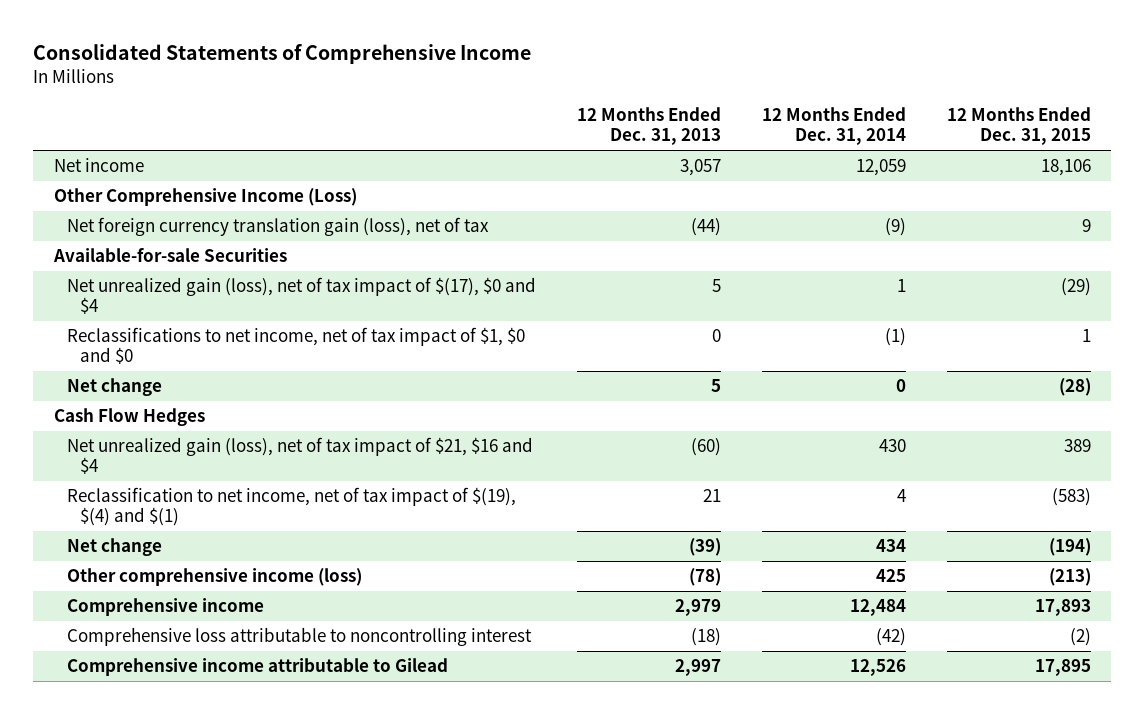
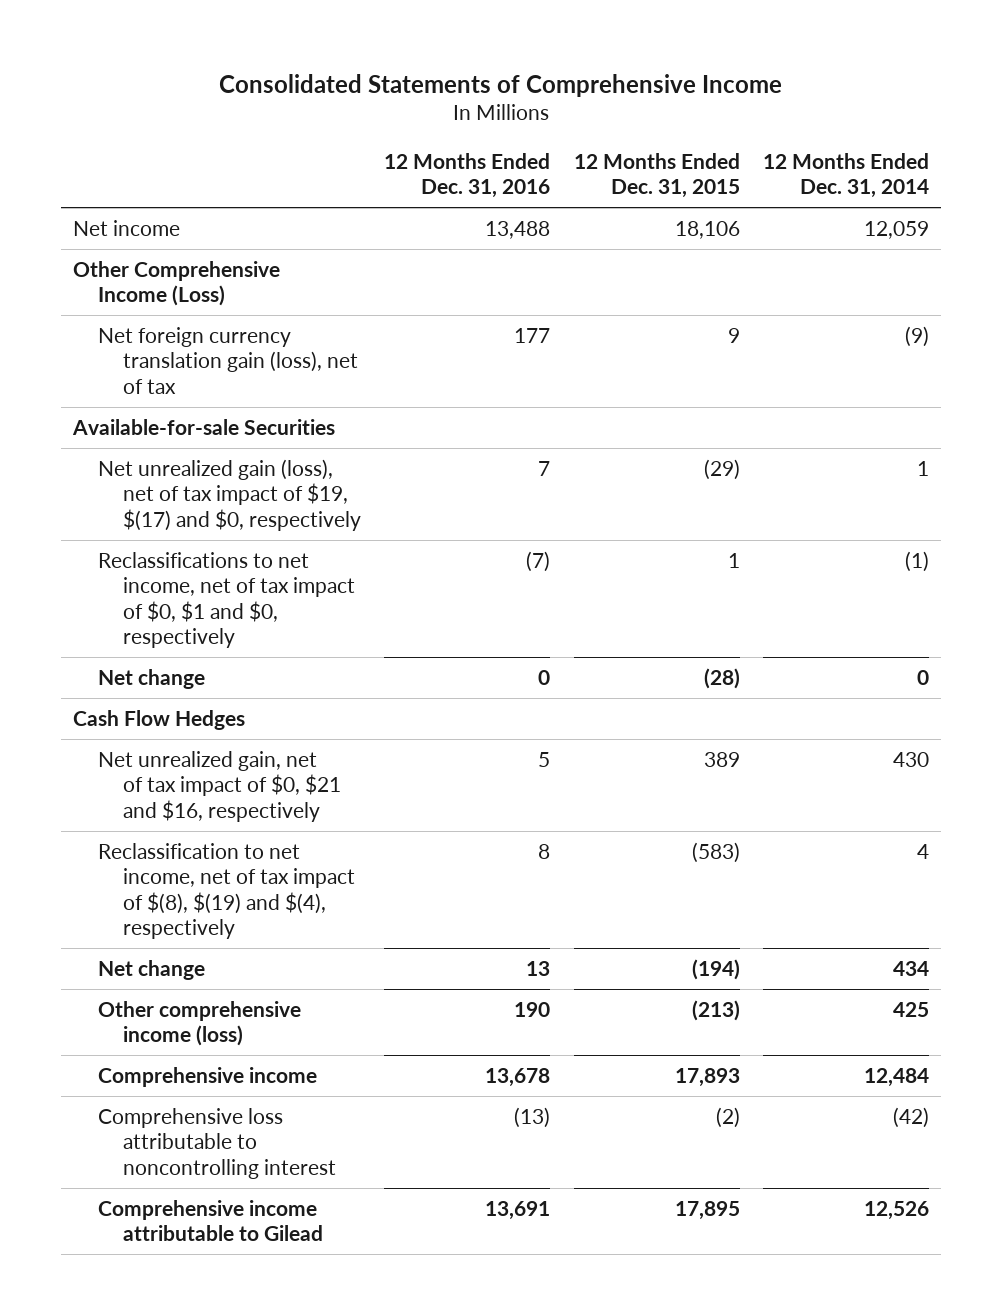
- | 12 Months Ended Dec. 31, 2013 | 12 Months Ended Dec. 31, 2014 | 12 Months Ended Dec. 31, 2015
+ | 12 Months Ended Dec. 31, 2016 | 12 Months Ended Dec. 31, 2015 | 12 Months Ended Dec. 31, 2014
- Net unrealized gain (loss), net of tax impact of $(17), $0 and $4 | 5 | 1 | (29)
- Reclassifications to net income, net of tax impact of $1, $0 and $0 | 0 | (1) | 1
+ Net unrealized gain (loss), net of tax impact of $19, $(17) and $0, respectively | 7 | (29) | 1
+ Reclassifications to net income, net of tax impact of $0, $1 and $0, respectively | (7) | 1 | (1)
- Net unrealized gain (loss), net of tax impact of $21, $16 and $4 | (60) | 430 | 389
- Reclassification to net income, net of tax impact of $(19), $(4) and $(1) | 21 | 4 | (583)
+ Net unrealized gain, net of tax impact of $0, $21 and $16, respectively | 5 | 389 | 430
+ Reclassification to net income, net of tax impact of $(8), $(19) and $(4), respectively | 8 | (583) | 4

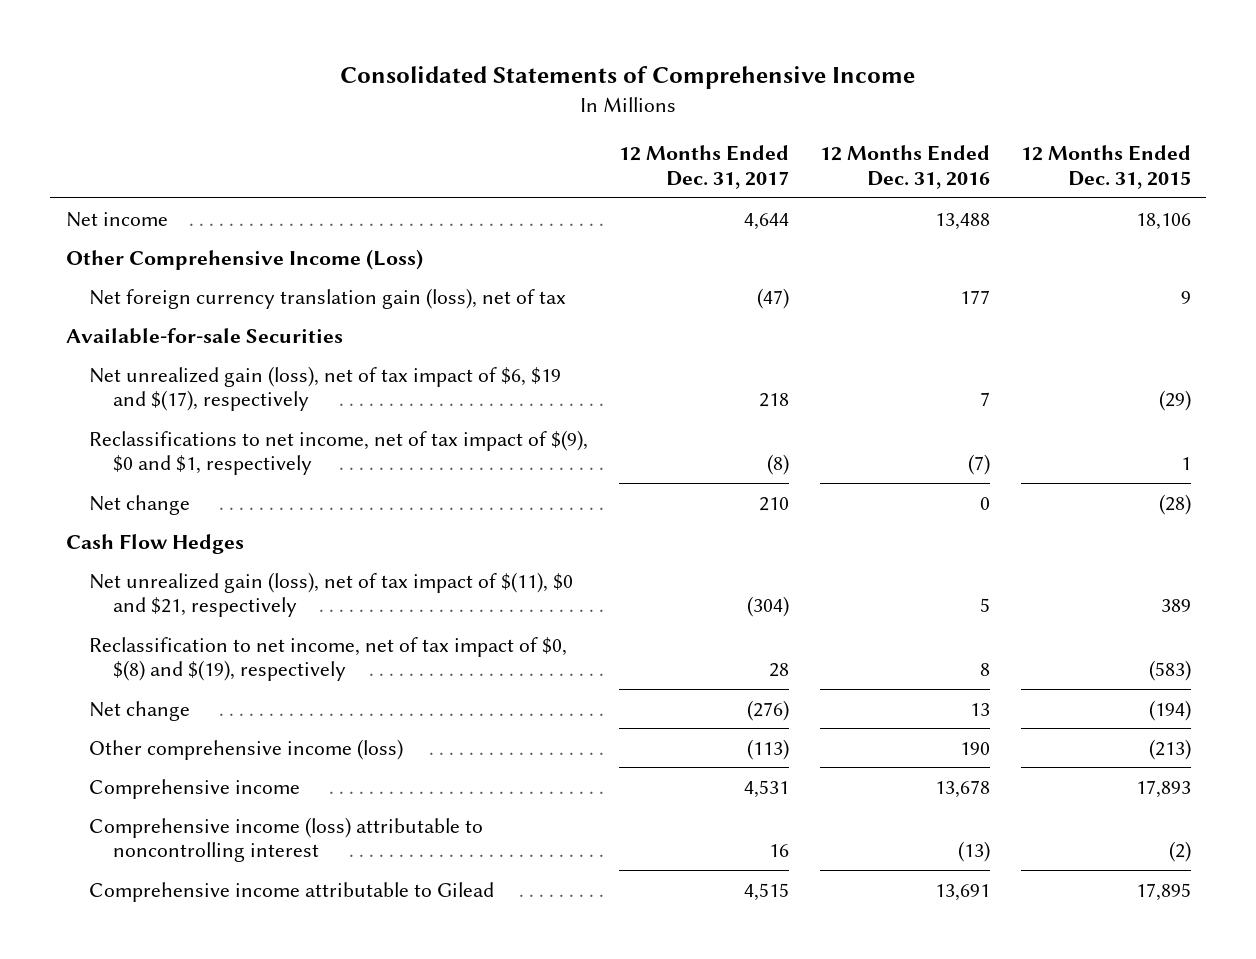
- | 12 Months Ended Dec. 31, 2016 | 12 Months Ended Dec. 31, 2015 | 12 Months Ended Dec. 31, 2014
+ | 12 Months Ended Dec. 31, 2017 | 12 Months Ended Dec. 31, 2016 | 12 Months Ended Dec. 31, 2015
- Net unrealized gain (loss), net of tax impact of $19, $(17) and $0, respectively | 7 | (29) | 1
- Reclassifications to net income, net of tax impact of $0, $1 and $0, respectively | (7) | 1 | (1)
+ Net unrealized gain (loss), net of tax impact of $6, $19 and $(17), respectively | 218 | 7 | (29)
+ Reclassifications to net income, net of tax impact of $(9), $0 and $1, respectively | (8) | (7) | 1
- Net unrealized gain, net of tax impact of $0, $21 and $16, respectively | 5 | 389 | 430
- Reclassification to net income, net of tax impact of $(8), $(19) and $(4), respectively | 8 | (583) | 4
+ Net unrealized gain (loss), net of tax impact of $(11), $0 and $21, respectively | (304) | 5 | 389
+ Reclassification to net income, net of tax impact of $0, $(8) and $(19), respectively | 28 | 8 | (583)
- Comprehensive loss attributable to noncontrolling interest | (13) | (2) | (42)
+ Comprehensive income (loss) attributable to noncontrolling interest | 16 | (13) | (2)

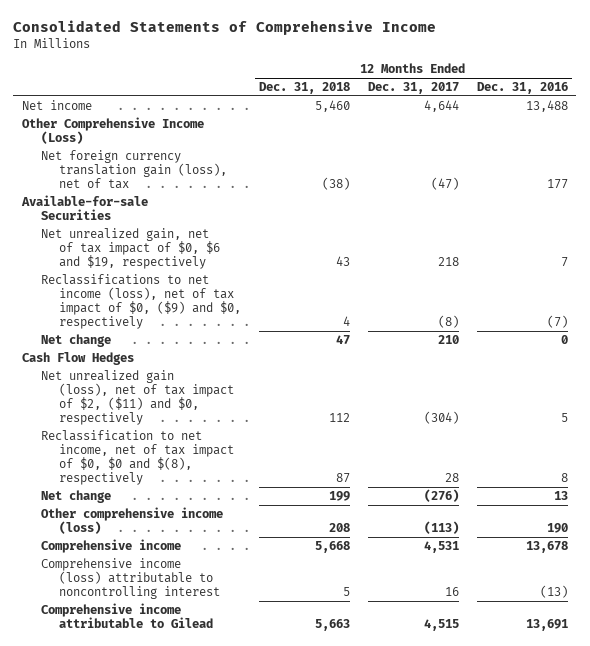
- | 12 Months Ended Dec. 31, 2017 | 12 Months Ended Dec. 31, 2016 | 12 Months Ended Dec. 31, 2015
+ | 12 Months Ended Dec. 31, 2018 | 12 Months Ended Dec. 31, 2017 | 12 Months Ended Dec. 31, 2016
- Net unrealized gain (loss), net of tax impact of $6, $19 and $(17), respectively | 218 | 7 | (29)
- Reclassifications to net income, net of tax impact of $(9), $0 and $1, respectively | (8) | (7) | 1
+ Net unrealized gain, net of tax impact of $0, $6 and $19, respectively | 43 | 218 | 7
+ Reclassifications to net income (loss), net of tax impact of $0, ($9) and $0, respectively | 4 | (8) | (7)
- Net unrealized gain (loss), net of tax impact of $(11), $0 and $21, respectively | (304) | 5 | 389
- Reclassification to net income, net of tax impact of $0, $(8) and $(19), respectively | 28 | 8 | (583)
+ Net unrealized gain (loss), net of tax impact of $2, ($11) and $0, respectively | 112 | (304) | 5
+ Reclassification to net income, net of tax impact of $0, $0 and $(8), respectively | 87 | 28 | 8

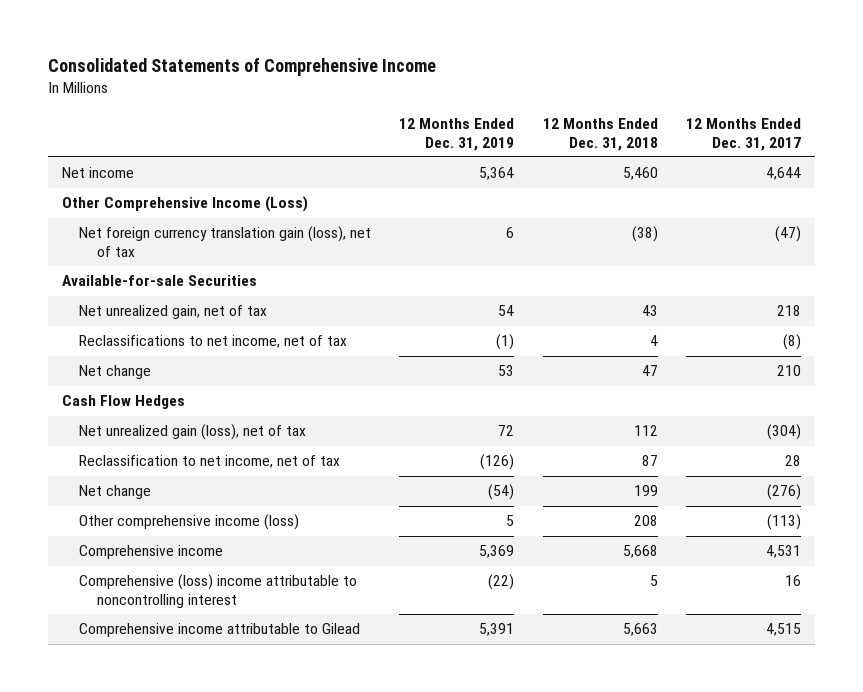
- | 12 Months Ended Dec. 31, 2018 | 12 Months Ended Dec. 31, 2017 | 12 Months Ended Dec. 31, 2016
+ | 12 Months Ended Dec. 31, 2019 | 12 Months Ended Dec. 31, 2018 | 12 Months Ended Dec. 31, 2017
- Net unrealized gain, net of tax impact of $0, $6 and $19, respectively | 43 | 218 | 7
- Reclassifications to net income (loss), net of tax impact of $0, ($9) and $0, respectively | 4 | (8) | (7)
+ Net unrealized gain, net of tax | 54 | 43 | 218
+ Reclassifications to net income, net of tax | (1) | 4 | (8)
- Net unrealized gain (loss), net of tax impact of $2, ($11) and $0, respectively | 112 | (304) | 5
- Reclassification to net income, net of tax impact of $0, $0 and $(8), respectively | 87 | 28 | 8
+ Net unrealized gain (loss), net of tax | 72 | 112 | (304)
+ Reclassification to net income, net of tax | (126) | 87 | 28
- Comprehensive income (loss) attributable to noncontrolling interest | 5 | 16 | (13)
+ Comprehensive (loss) income attributable to noncontrolling interest | (22) | 5 | 16

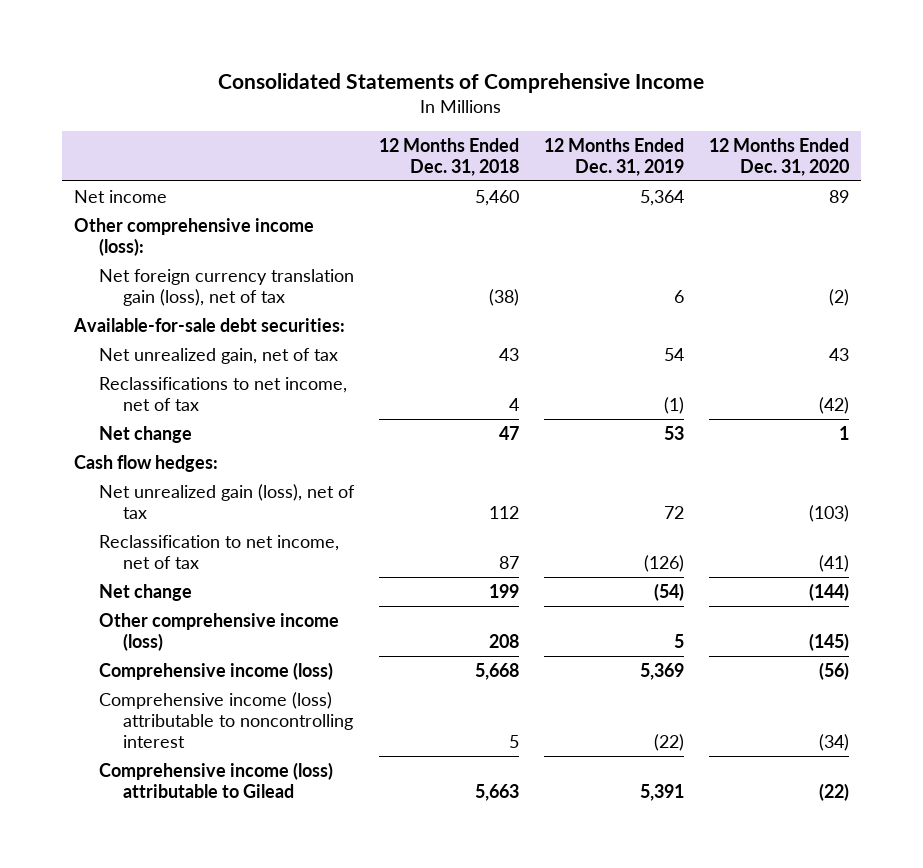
- | 12 Months Ended Dec. 31, 2019 | 12 Months Ended Dec. 31, 2018 | 12 Months Ended Dec. 31, 2017
+ | 12 Months Ended Dec. 31, 2018 | 12 Months Ended Dec. 31, 2019 | 12 Months Ended Dec. 31, 2020
- Other Comprehensive Income (Loss)
+ Other comprehensive income (loss):
- Available-for-sale Securities
+ Available-for-sale debt securities:
- Cash Flow Hedges
+ Cash flow hedges:
- Comprehensive income | 5,369 | 5,668 | 4,531
- Comprehensive (loss) income attributable to noncontrolling interest | (22) | 5 | 16
- Comprehensive income attributable to Gilead | 5,391 | 5,663 | 4,515
+ Comprehensive income (loss) | 5,668 | 5,369 | (56)
+ Comprehensive income (loss) attributable to noncontrolling interest | 5 | (22) | (34)
+ Comprehensive income (loss) attributable to Gilead | 5,663 | 5,391 | (22)

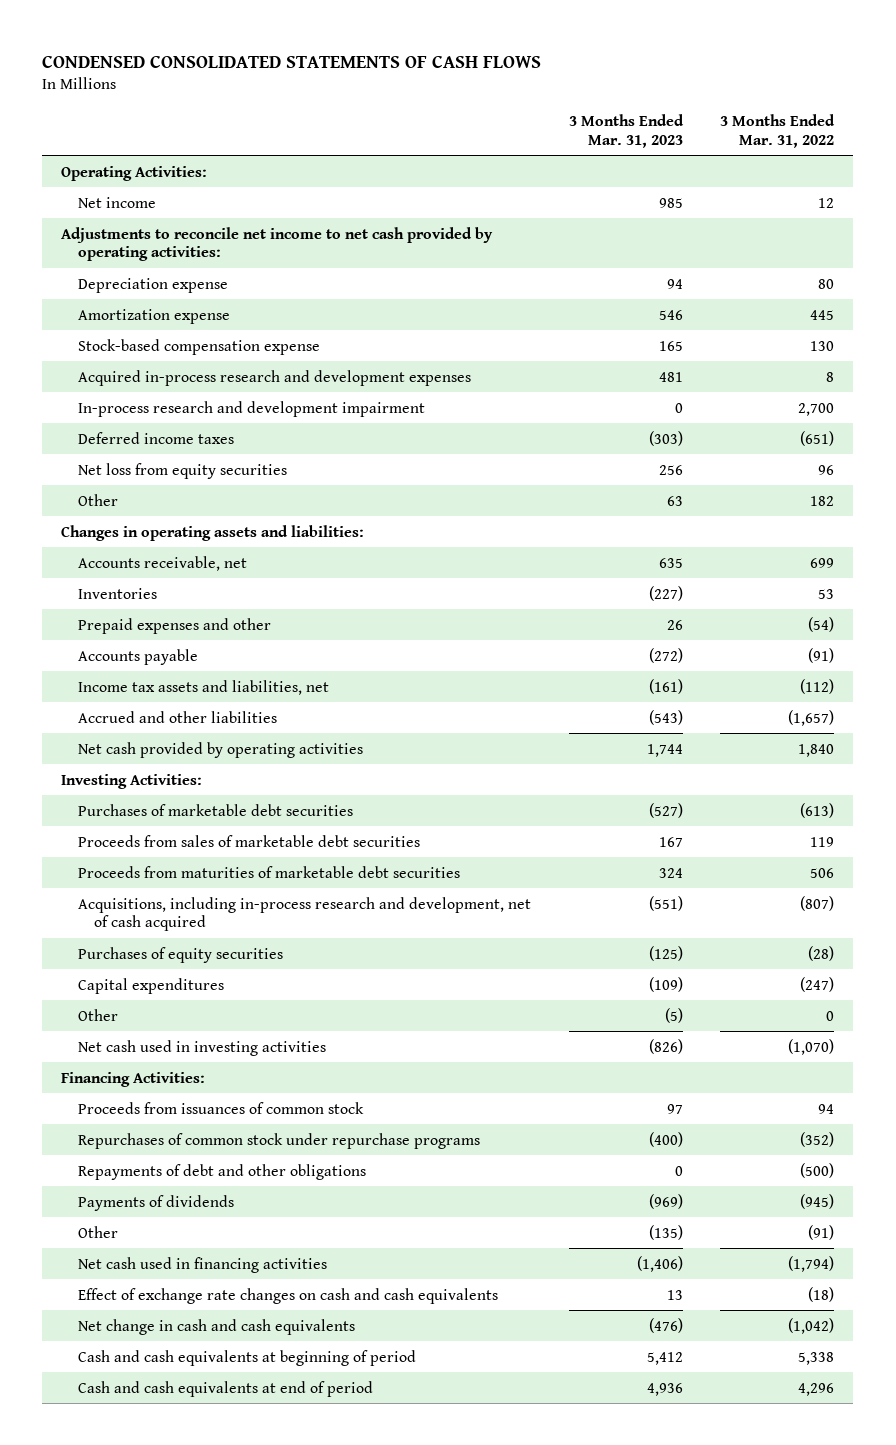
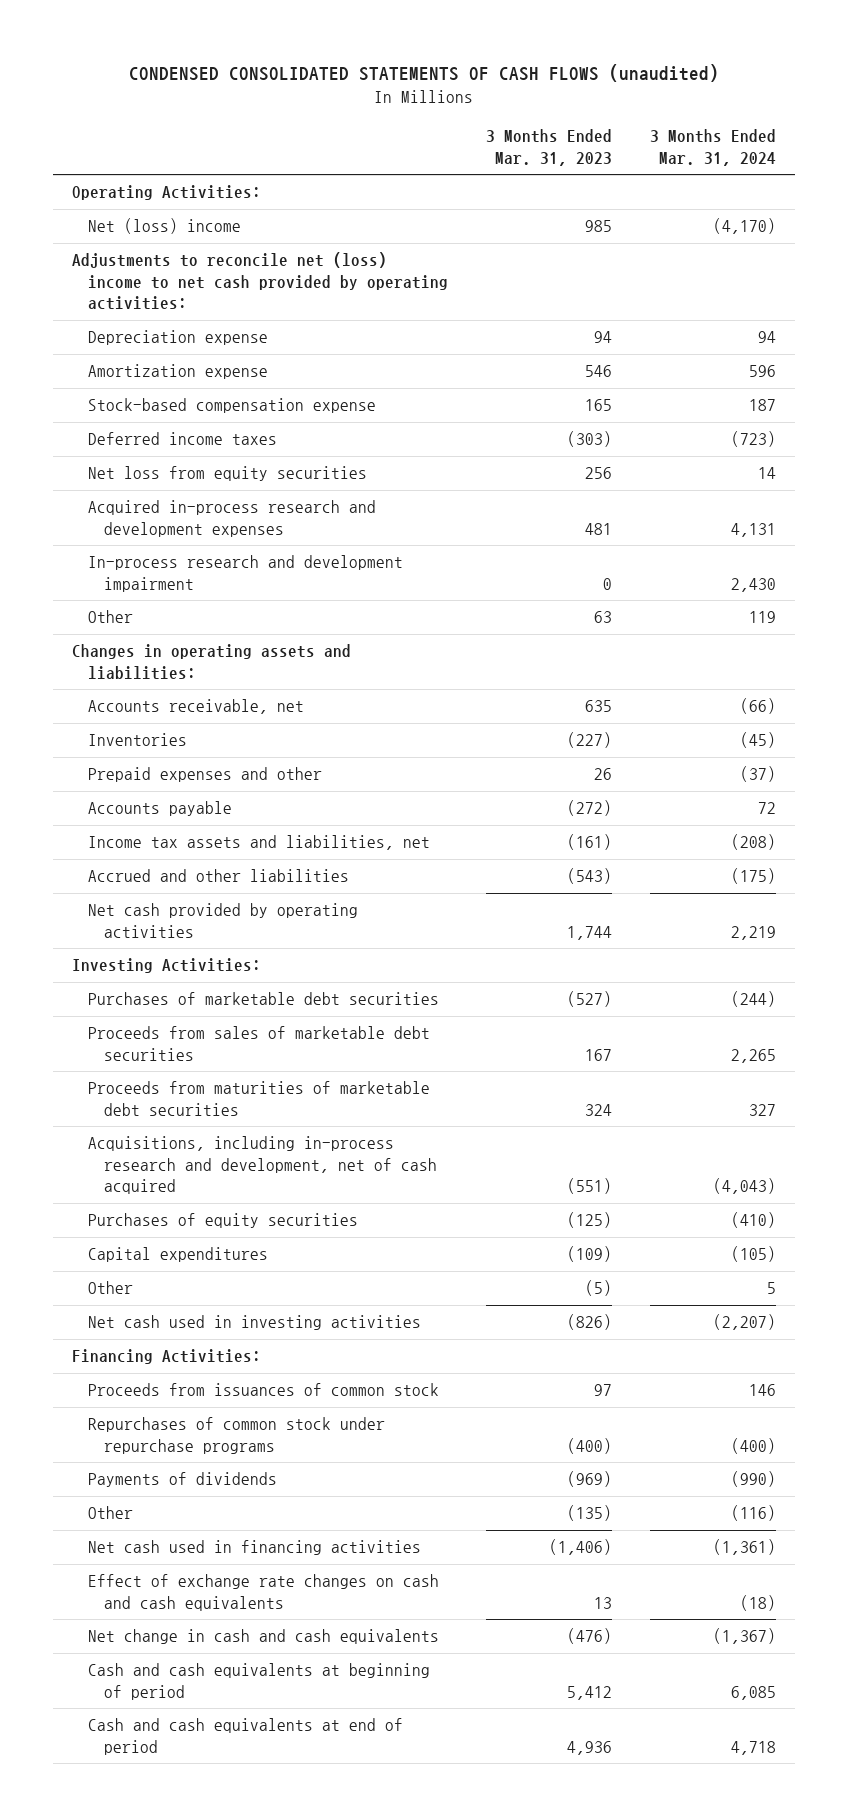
- CONDENSED CONSOLIDATED STATEMENTS OF CASH FLOWS
+ CONDENSED CONSOLIDATED STATEMENTS OF CASH FLOWS (unaudited)
- | 3 Months Ended Mar. 31, 2023 | 3 Months Ended Mar. 31, 2022
+ | 3 Months Ended Mar. 31, 2023 | 3 Months Ended Mar. 31, 2024
- Net income | 985 | 12
- Adjustments to reconcile net income to net cash provided by operating activities:
+ Net (loss) income | 985 | (4,170)
+ Adjustments to reconcile net (loss) income to net cash provided by operating activities:
moved down: Acquired in-process research and development expenses | 481 | 4,131
moved down: In-process research and development impairment | 0 | 2,430
- Repayments of debt and other obligations | 0 | (500)

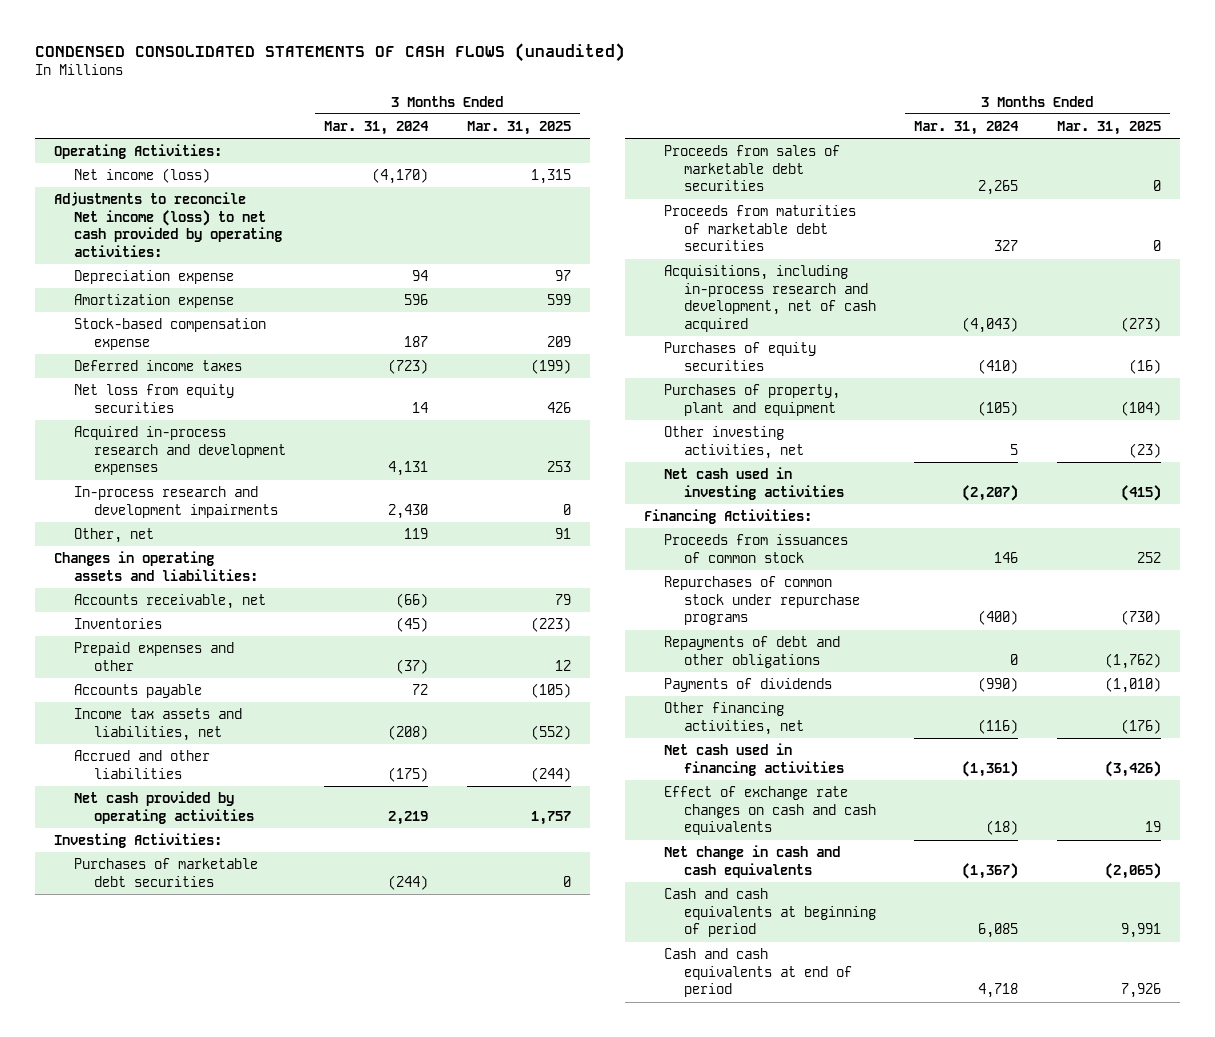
- | 3 Months Ended Mar. 31, 2023 | 3 Months Ended Mar. 31, 2024
+ | 3 Months Ended Mar. 31, 2024 | 3 Months Ended Mar. 31, 2025
- Net (loss) income | 985 | (4,170)
- Adjustments to reconcile net (loss) income to net cash provided by operating activities:
+ Net income (loss) | (4,170) | 1,315
+ Adjustments to reconcile Net income (loss) to net cash provided by operating activities:
- In-process research and development impairment | 0 | 2,430
- Other | 63 | 119
+ In-process research and development impairments | 2,430 | 0
+ Other, net | 119 | 91
- Capital expenditures | (109) | (105)
- Other | (5) | 5
+ Purchases of property, plant and equipment | (105) | (104)
+ Other investing activities, net | 5 | (23)
+ Repayments of debt and other obligations | 0 | (1,762)
- Other | (135) | (116)
+ Other financing activities, net | (116) | (176)

